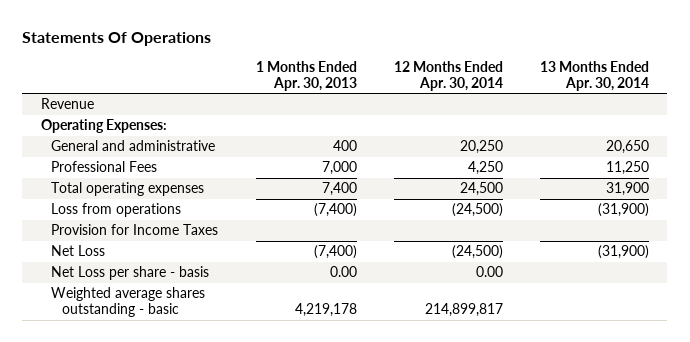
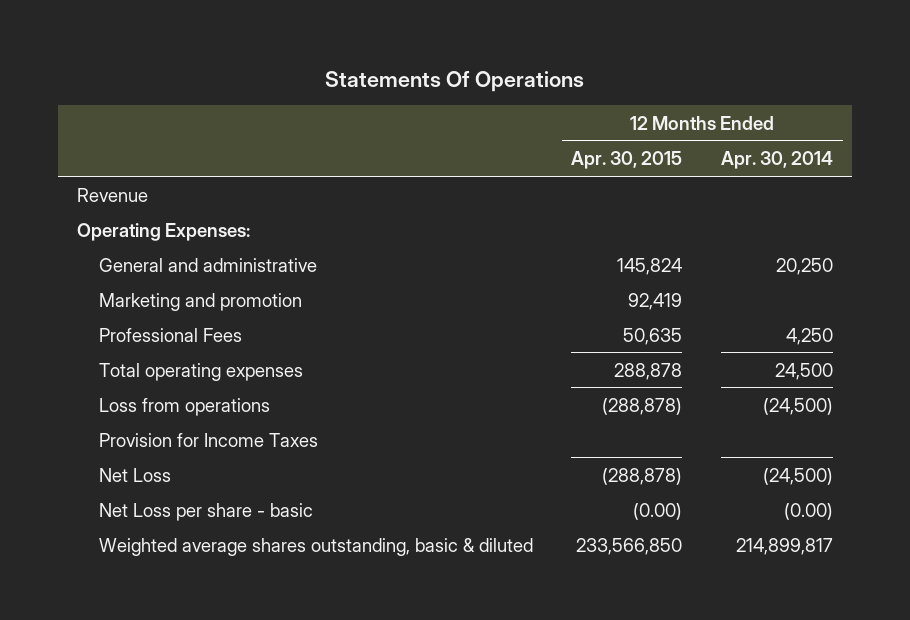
- | 1 Months Ended Apr. 30, 2013 | 12 Months Ended Apr. 30, 2014 | 13 Months Ended Apr. 30, 2014
+ | 12 Months Ended Apr. 30, 2015 | 12 Months Ended Apr. 30, 2014
+ Marketing and promotion | 92,419 |
- Net Loss per share - basis | 0.00 | 0.00 |
- Weighted average shares outstanding - basic | 4,219,178 | 214,899,817 |
+ Net Loss per share - basic | (0.00) | (0.00)
+ Weighted average shares outstanding, basic & diluted | 233,566,850 | 214,899,817

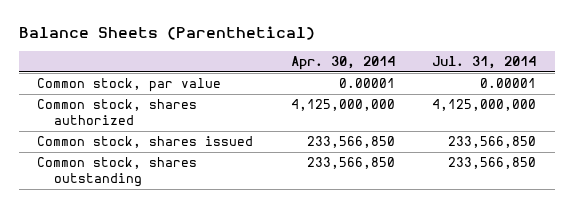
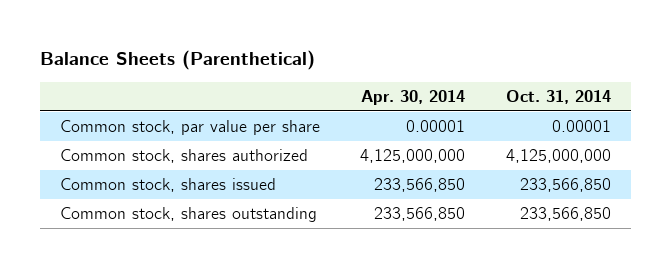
- | Apr. 30, 2014 | Jul. 31, 2014
+ | Apr. 30, 2014 | Oct. 31, 2014
- Common stock, par value | 0.00001 | 0.00001
+ Common stock, par value per share | 0.00001 | 0.00001

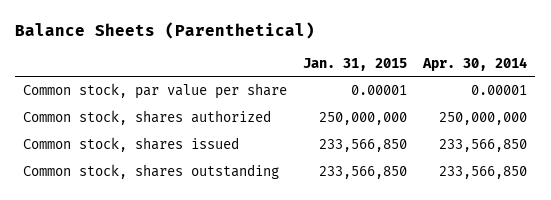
- | Apr. 30, 2014 | Oct. 31, 2014
+ | Jan. 31, 2015 | Apr. 30, 2014
- Common stock, shares authorized | 4,125,000,000 | 4,125,000,000
+ Common stock, shares authorized | 250,000,000 | 250,000,000

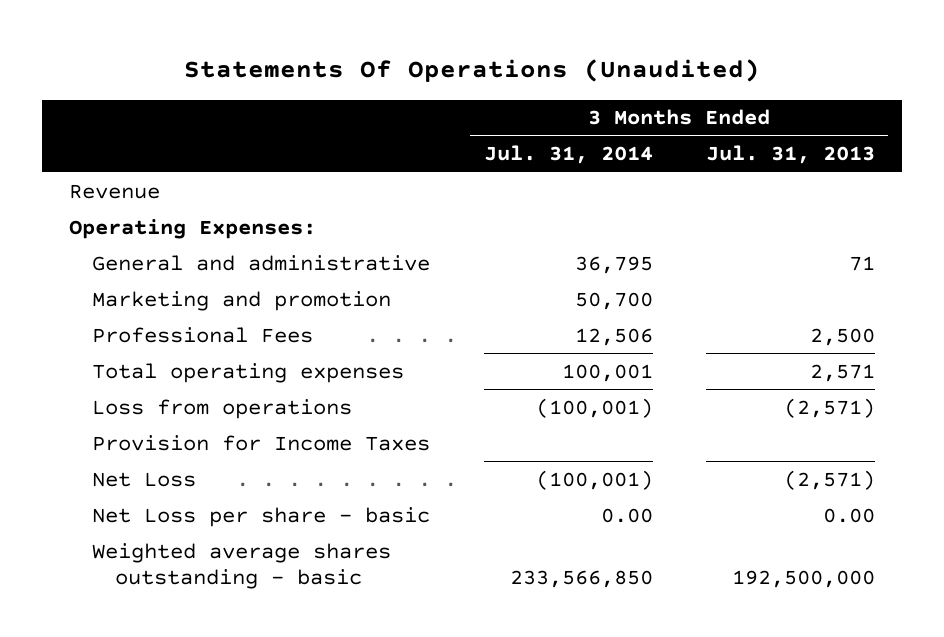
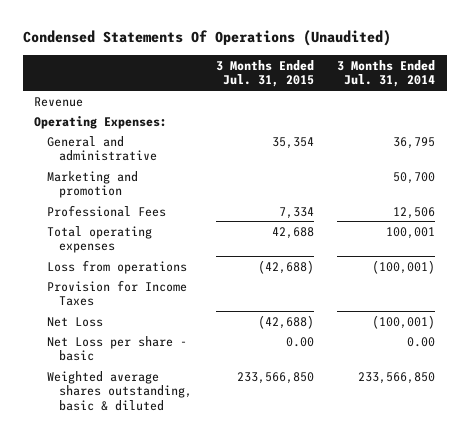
- Statements Of Operations (Unaudited)
+ Condensed Statements Of Operations (Unaudited)
- | 3 Months Ended Jul. 31, 2014 | 3 Months Ended Jul. 31, 2013
+ | 3 Months Ended Jul. 31, 2015 | 3 Months Ended Jul. 31, 2014
- Weighted average shares outstanding - basic | 233,566,850 | 192,500,000
+ Weighted average shares outstanding, basic & diluted | 233,566,850 | 233,566,850

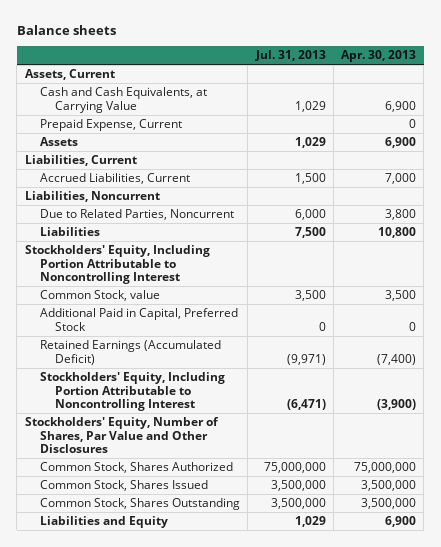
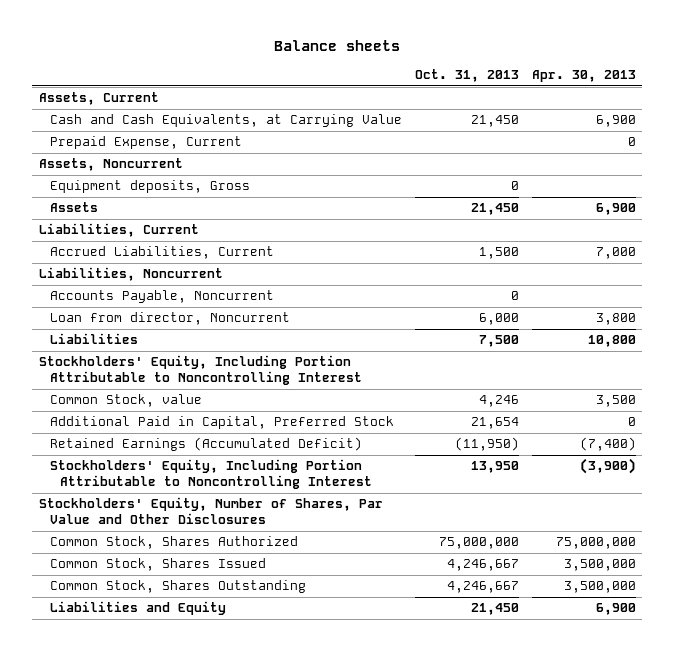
- | Jul. 31, 2013 | Apr. 30, 2013
+ | Oct. 31, 2013 | Apr. 30, 2013
+ Assets, Noncurrent
+ Equipment deposits, Gross | 0 |
- Due to Related Parties, Noncurrent | 6,000 | 3,800
+ Accounts Payable, Noncurrent | 0 |
+ Loan from director, Noncurrent | 6,000 | 3,800

